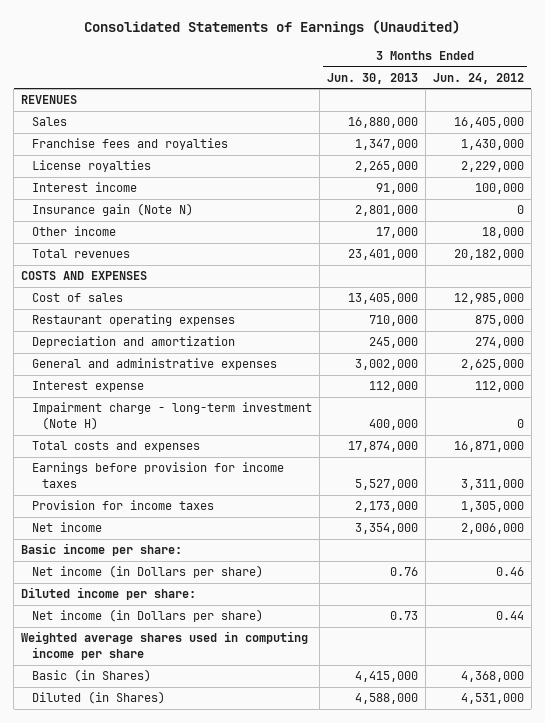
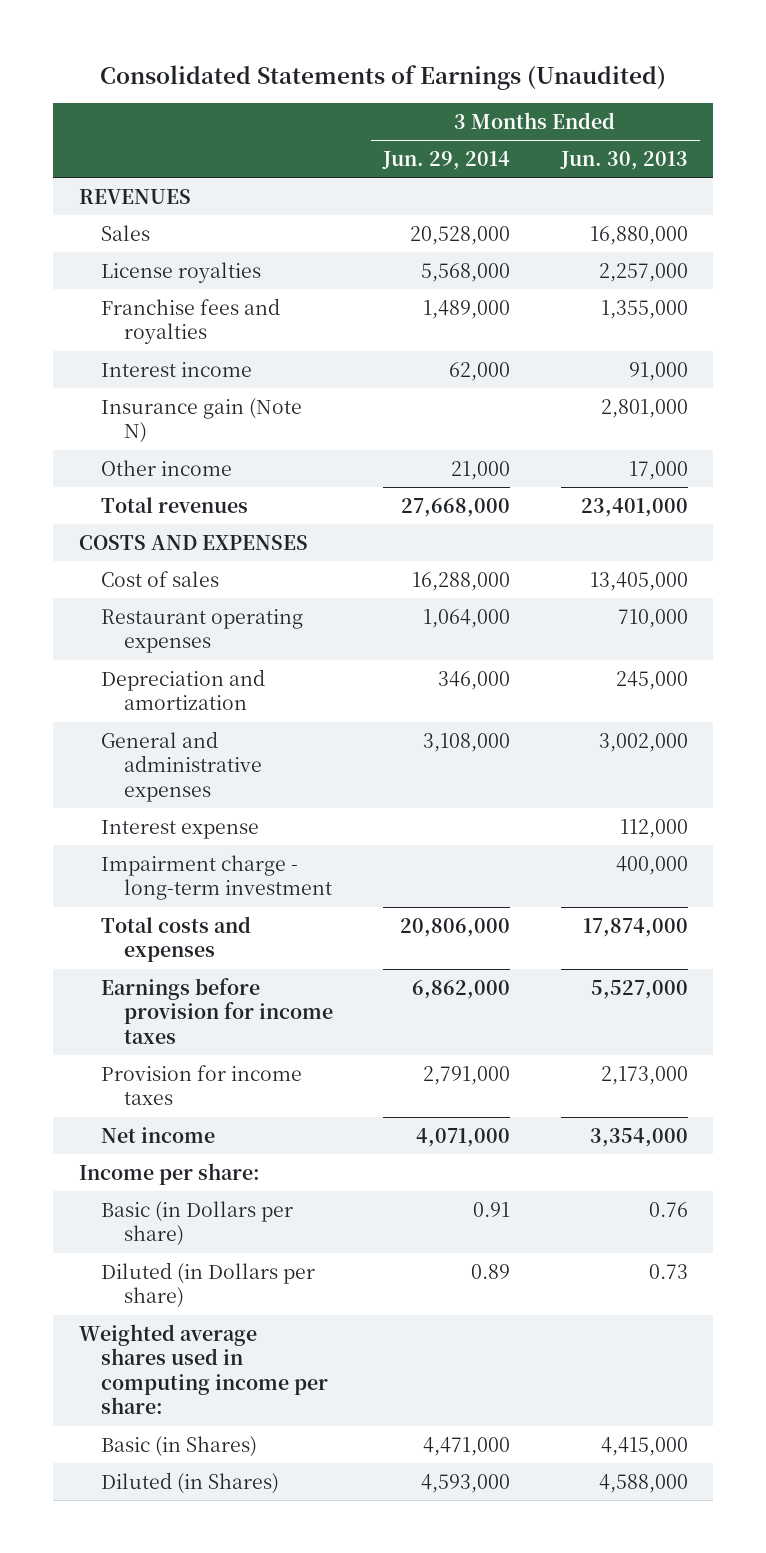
- | 3 Months Ended Jun. 30, 2013 | 3 Months Ended Jun. 24, 2012
+ | 3 Months Ended Jun. 29, 2014 | 3 Months Ended Jun. 30, 2013
- Franchise fees and royalties | 1,347,000 | 1,430,000
- License royalties | 2,265,000 | 2,229,000
+ License royalties | 5,568,000 | 2,257,000
+ Franchise fees and royalties | 1,489,000 | 1,355,000
- Impairment charge - long-term investment (Note H) | 400,000 | 0
+ Impairment charge - long-term investment | | 400,000
- Basic income per share:
- Net income (in Dollars per share) | 0.76 | 0.46
- Diluted income per share:
- Net income (in Dollars per share) | 0.73 | 0.44
- Weighted average shares used in computing income per share
+ Income per share:
+ Basic (in Dollars per share) | 0.91 | 0.76
+ Diluted (in Dollars per share) | 0.89 | 0.73
+ Weighted average shares used in computing income per share:

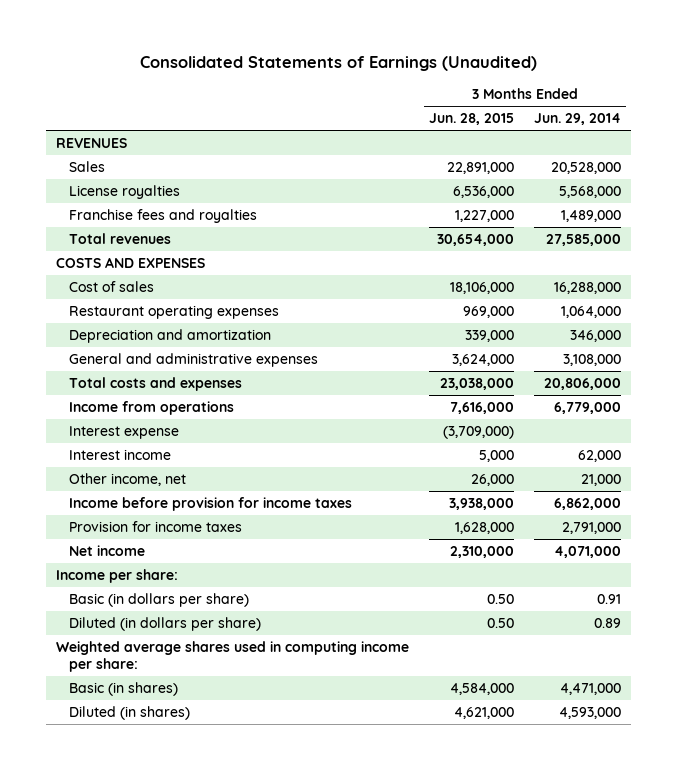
- | 3 Months Ended Jun. 29, 2014 | 3 Months Ended Jun. 30, 2013
+ | 3 Months Ended Jun. 28, 2015 | 3 Months Ended Jun. 29, 2014
- Insurance gain (Note N) | | 2,801,000
- Other income | 21,000 | 17,000
- Total revenues | 27,668,000 | 23,401,000
+ Total revenues | 30,654,000 | 27,585,000
- Impairment charge - long-term investment | | 400,000
- Earnings before provision for income taxes | 6,862,000 | 5,527,000
+ Income from operations | 7,616,000 | 6,779,000
moved down: Interest expense | (3,709,000) |
moved down: Interest income | 5,000 | 62,000
+ Other income, net | 26,000 | 21,000
+ Income before provision for income taxes | 3,938,000 | 6,862,000
- Basic (in Dollars per share) | 0.91 | 0.76
- Diluted (in Dollars per share) | 0.89 | 0.73
+ Basic (in dollars per share) | 0.50 | 0.91
+ Diluted (in dollars per share) | 0.50 | 0.89
- Basic (in Shares) | 4,471,000 | 4,415,000
- Diluted (in Shares) | 4,593,000 | 4,588,000
+ Basic (in shares) | 4,584,000 | 4,471,000
+ Diluted (in shares) | 4,621,000 | 4,593,000

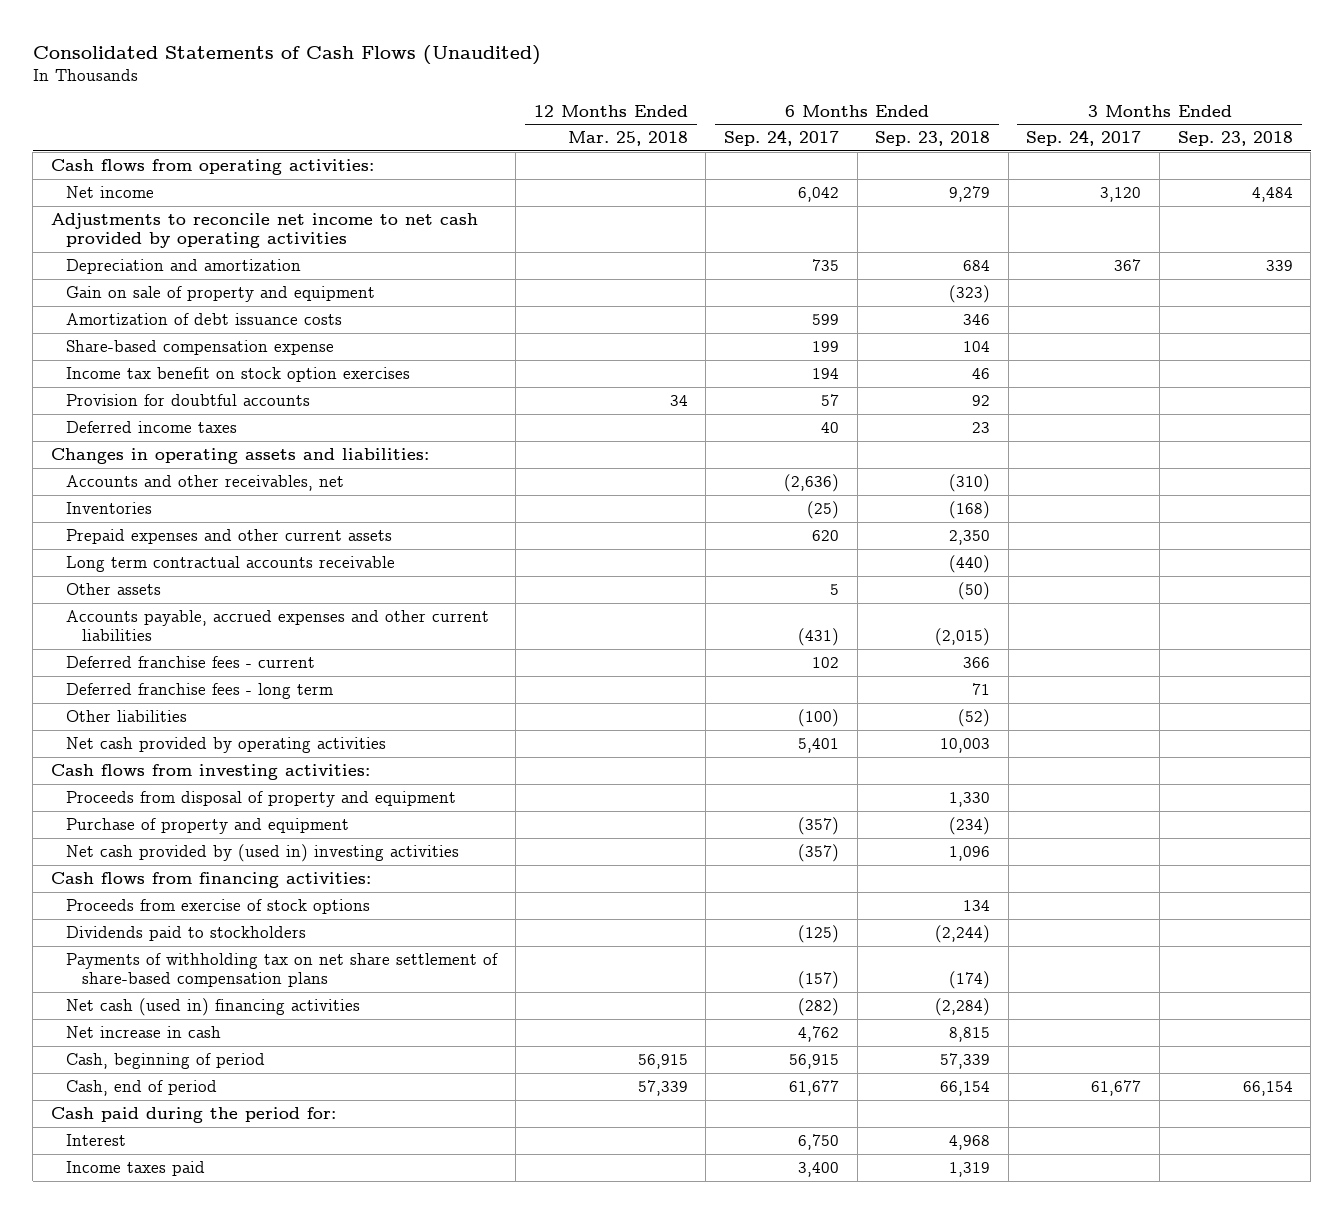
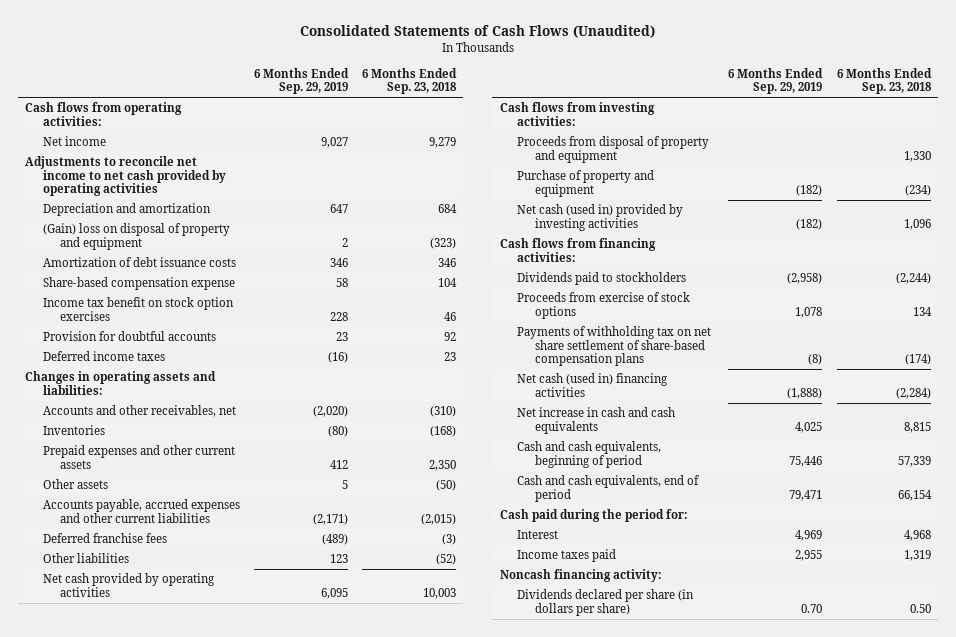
- | 12 Months Ended Mar. 25, 2018 | 6 Months Ended Sep. 24, 2017 | 6 Months Ended Sep. 23, 2018 | 3 Months Ended Sep. 24, 2017 | 3 Months Ended Sep. 23, 2018
+ | 6 Months Ended Sep. 29, 2019 | 6 Months Ended Sep. 23, 2018
- Gain on sale of property and equipment | | | (323) | |
+ (Gain) loss on disposal of property and equipment | 2 | (323)
- Long term contractual accounts receivable | | | (440) | |
- Deferred franchise fees - current | | 102 | 366 | |
- Deferred franchise fees - long term | | | 71 | |
+ Deferred franchise fees | (489) | (3)
- Net cash provided by (used in) investing activities | | (357) | 1,096 | |
+ Net cash (used in) provided by investing activities | (182) | 1,096
moved down: Proceeds from exercise of stock options | 1,078 | 134
- Net increase in cash | | 4,762 | 8,815 | |
- Cash, beginning of period | 56,915 | 56,915 | 57,339 | |
- Cash, end of period | 57,339 | 61,677 | 66,154 | 61,677 | 66,154
+ Net increase in cash and cash equivalents | 4,025 | 8,815
+ Cash and cash equivalents, beginning of period | 75,446 | 57,339
+ Cash and cash equivalents, end of period | 79,471 | 66,154
+ Noncash financing activity:
+ Dividends declared per share (in dollars per share) | 0.70 | 0.50

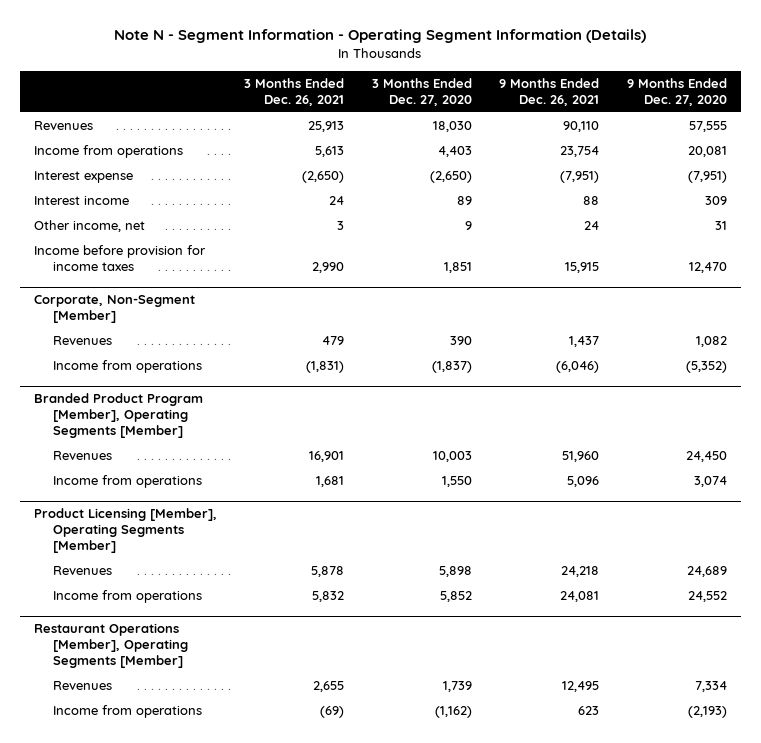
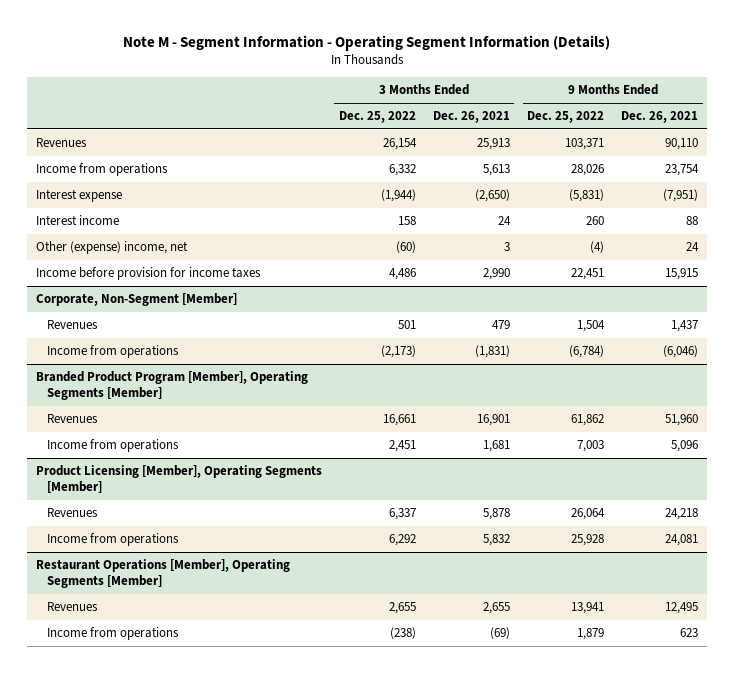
- Note N - Segment Information - Operating Segment Information (Details)
+ Note M - Segment Information - Operating Segment Information (Details)
- | 3 Months Ended Dec. 26, 2021 | 3 Months Ended Dec. 27, 2020 | 9 Months Ended Dec. 26, 2021 | 9 Months Ended Dec. 27, 2020
+ | 3 Months Ended Dec. 25, 2022 | 3 Months Ended Dec. 26, 2021 | 9 Months Ended Dec. 25, 2022 | 9 Months Ended Dec. 26, 2021
- Other income, net | 3 | 9 | 24 | 31
+ Other (expense) income, net | (60) | 3 | (4) | 24

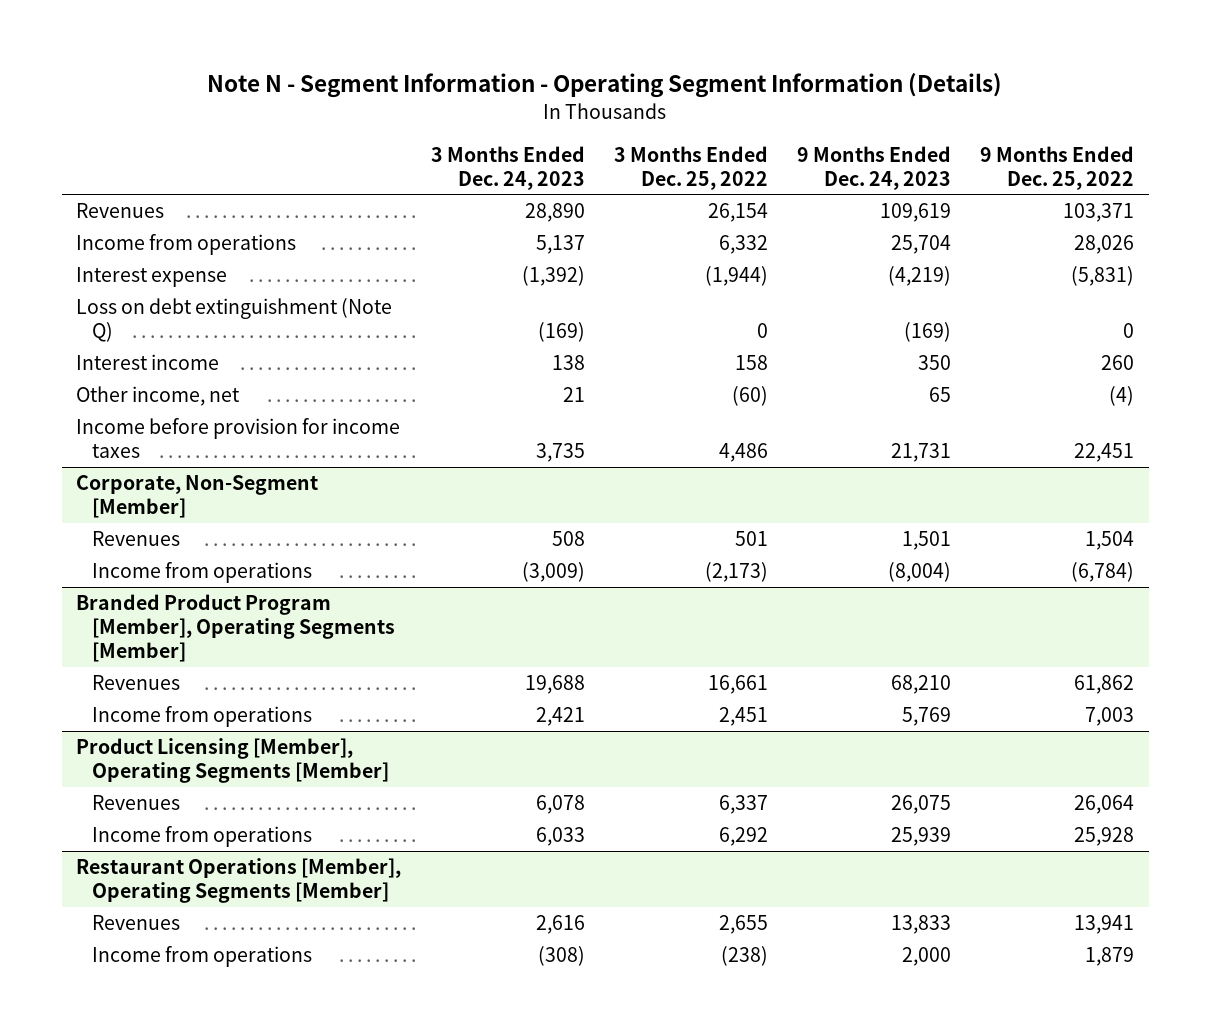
- Note M - Segment Information - Operating Segment Information (Details)
+ Note N - Segment Information - Operating Segment Information (Details)
- | 3 Months Ended Dec. 25, 2022 | 3 Months Ended Dec. 26, 2021 | 9 Months Ended Dec. 25, 2022 | 9 Months Ended Dec. 26, 2021
+ | 3 Months Ended Dec. 24, 2023 | 3 Months Ended Dec. 25, 2022 | 9 Months Ended Dec. 24, 2023 | 9 Months Ended Dec. 25, 2022
+ Loss on debt extinguishment (Note Q) | (169) | 0 | (169) | 0
- Other (expense) income, net | (60) | 3 | (4) | 24
+ Other income, net | 21 | (60) | 65 | (4)

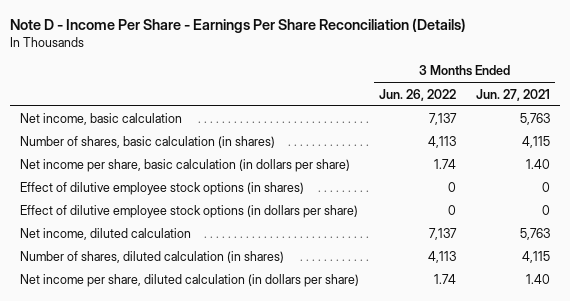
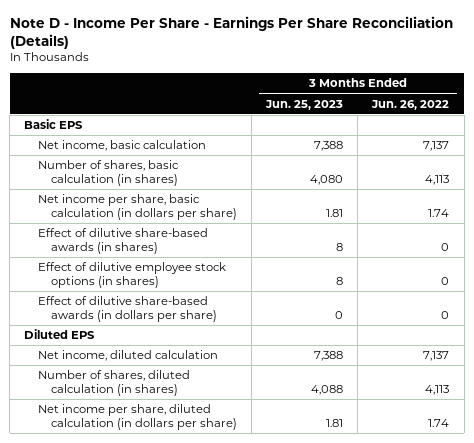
- | 3 Months Ended Jun. 26, 2022 | 3 Months Ended Jun. 27, 2021
+ | 3 Months Ended Jun. 25, 2023 | 3 Months Ended Jun. 26, 2022
+ Basic EPS
+ Effect of dilutive share-based awards (in shares) | 8 | 0
- Effect of dilutive employee stock options (in dollars per share) | 0 | 0
+ Effect of dilutive share-based awards (in dollars per share) | 0 | 0
+ Diluted EPS

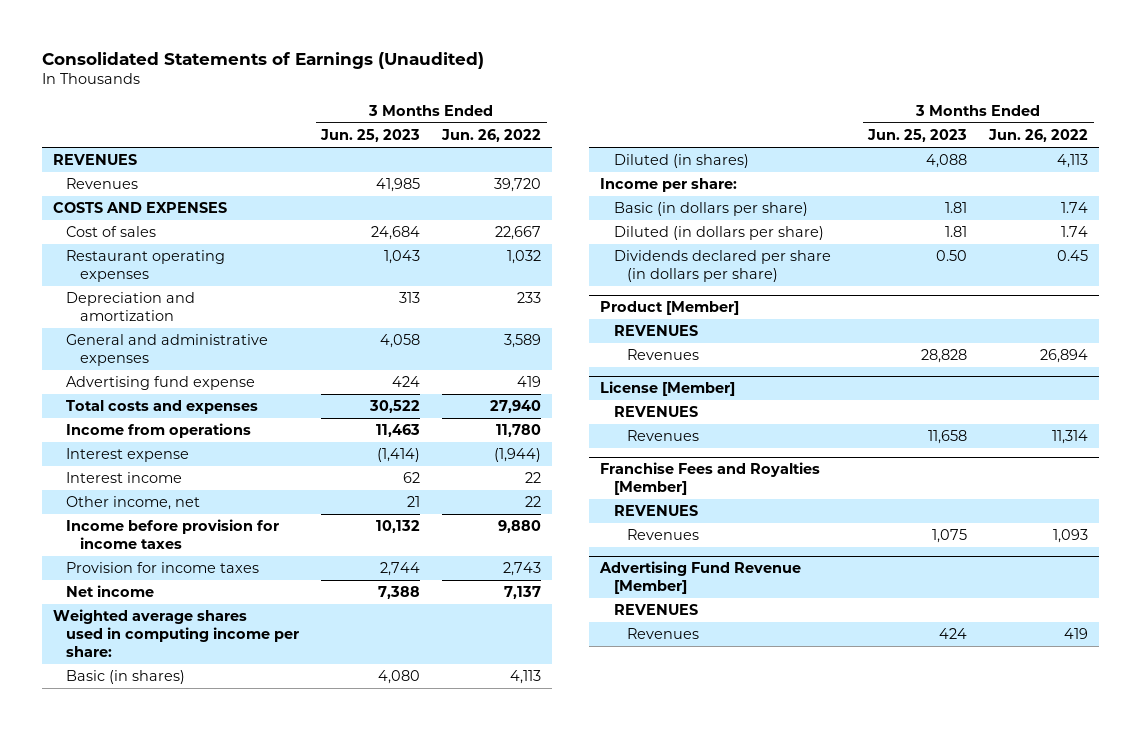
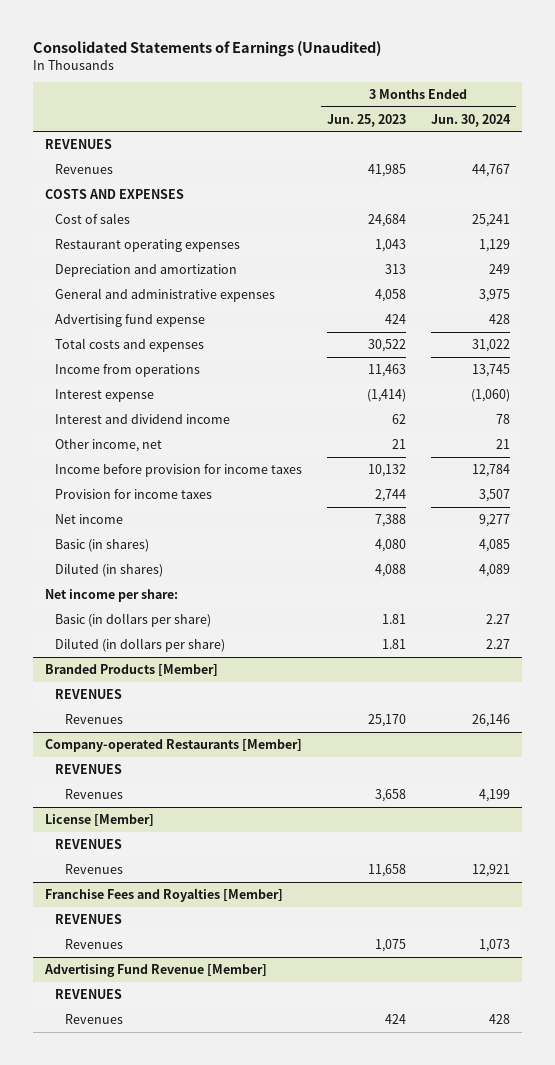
- | 3 Months Ended Jun. 25, 2023 | 3 Months Ended Jun. 26, 2022
+ | 3 Months Ended Jun. 25, 2023 | 3 Months Ended Jun. 30, 2024
- Interest income | 62 | 22
+ Interest and dividend income | 62 | 78
- Weighted average shares used in computing income per share:
- Income per share:
+ Net income per share:
- Dividends declared per share (in dollars per share) | 0.50 | 0.45
- Product [Member]
+ Branded Products [Member]
- Revenues | 28,828 | 26,894
+ Revenues | 25,170 | 26,146
+ Company-operated Restaurants [Member]
+ REVENUES
+ Revenues | 3,658 | 4,199

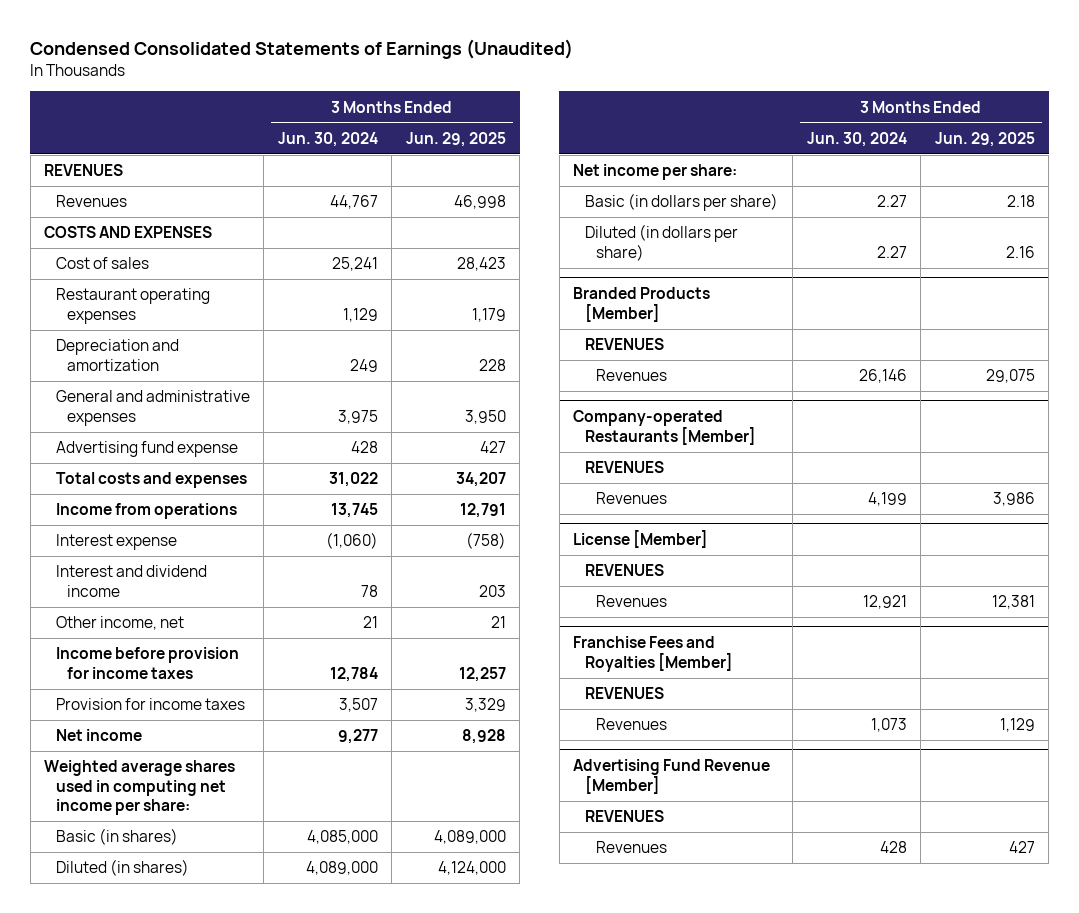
- Consolidated Statements of Earnings (Unaudited)
+ Condensed Consolidated Statements of Earnings (Unaudited)
- | 3 Months Ended Jun. 25, 2023 | 3 Months Ended Jun. 30, 2024
+ | 3 Months Ended Jun. 30, 2024 | 3 Months Ended Jun. 29, 2025
- Basic (in shares) | 4,080 | 4,085
- Diluted (in shares) | 4,088 | 4,089
+ Weighted average shares used in computing net income per share:
+ Basic (in shares) | 4,085,000 | 4,089,000
+ Diluted (in shares) | 4,089,000 | 4,124,000

